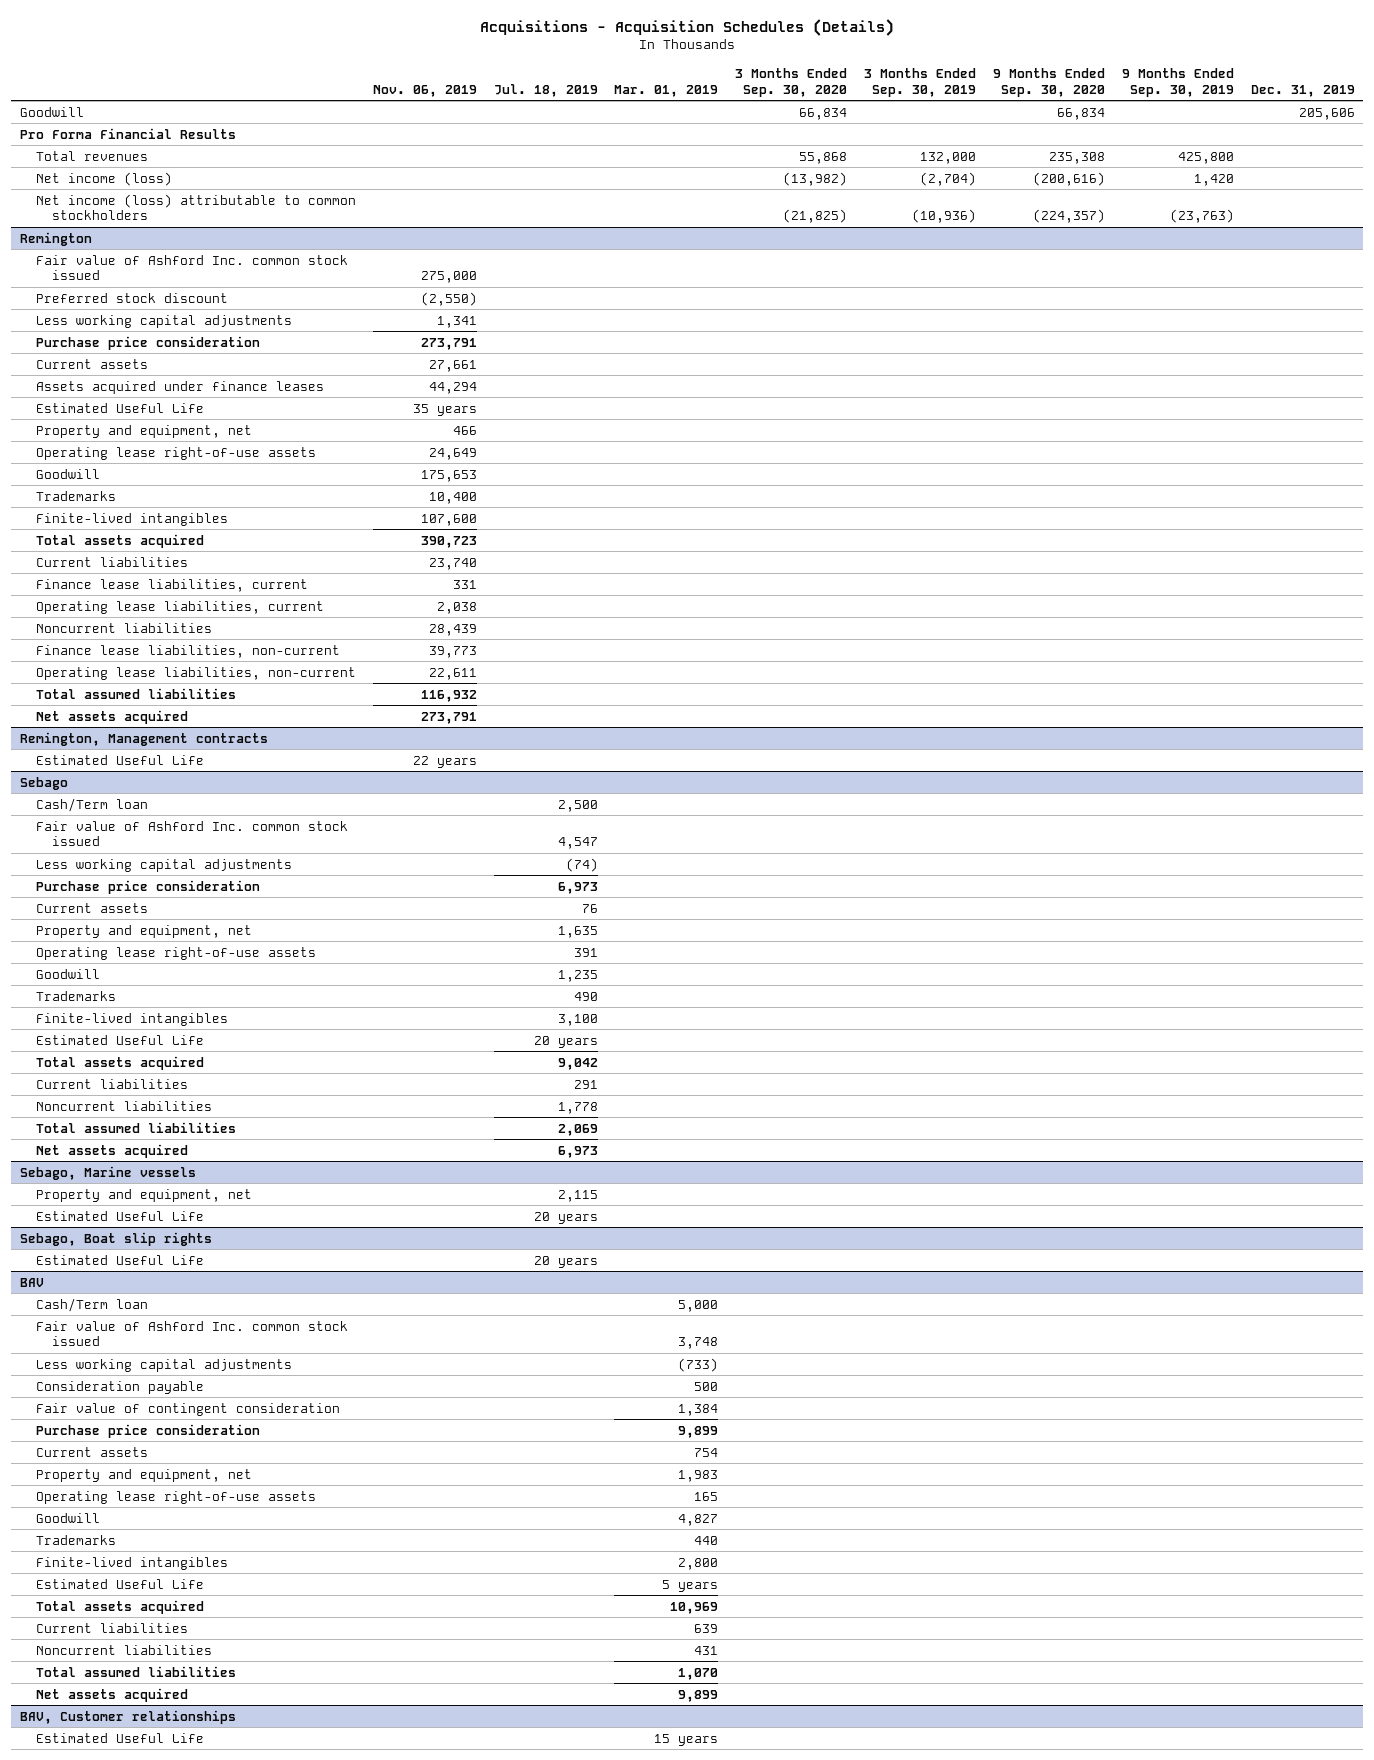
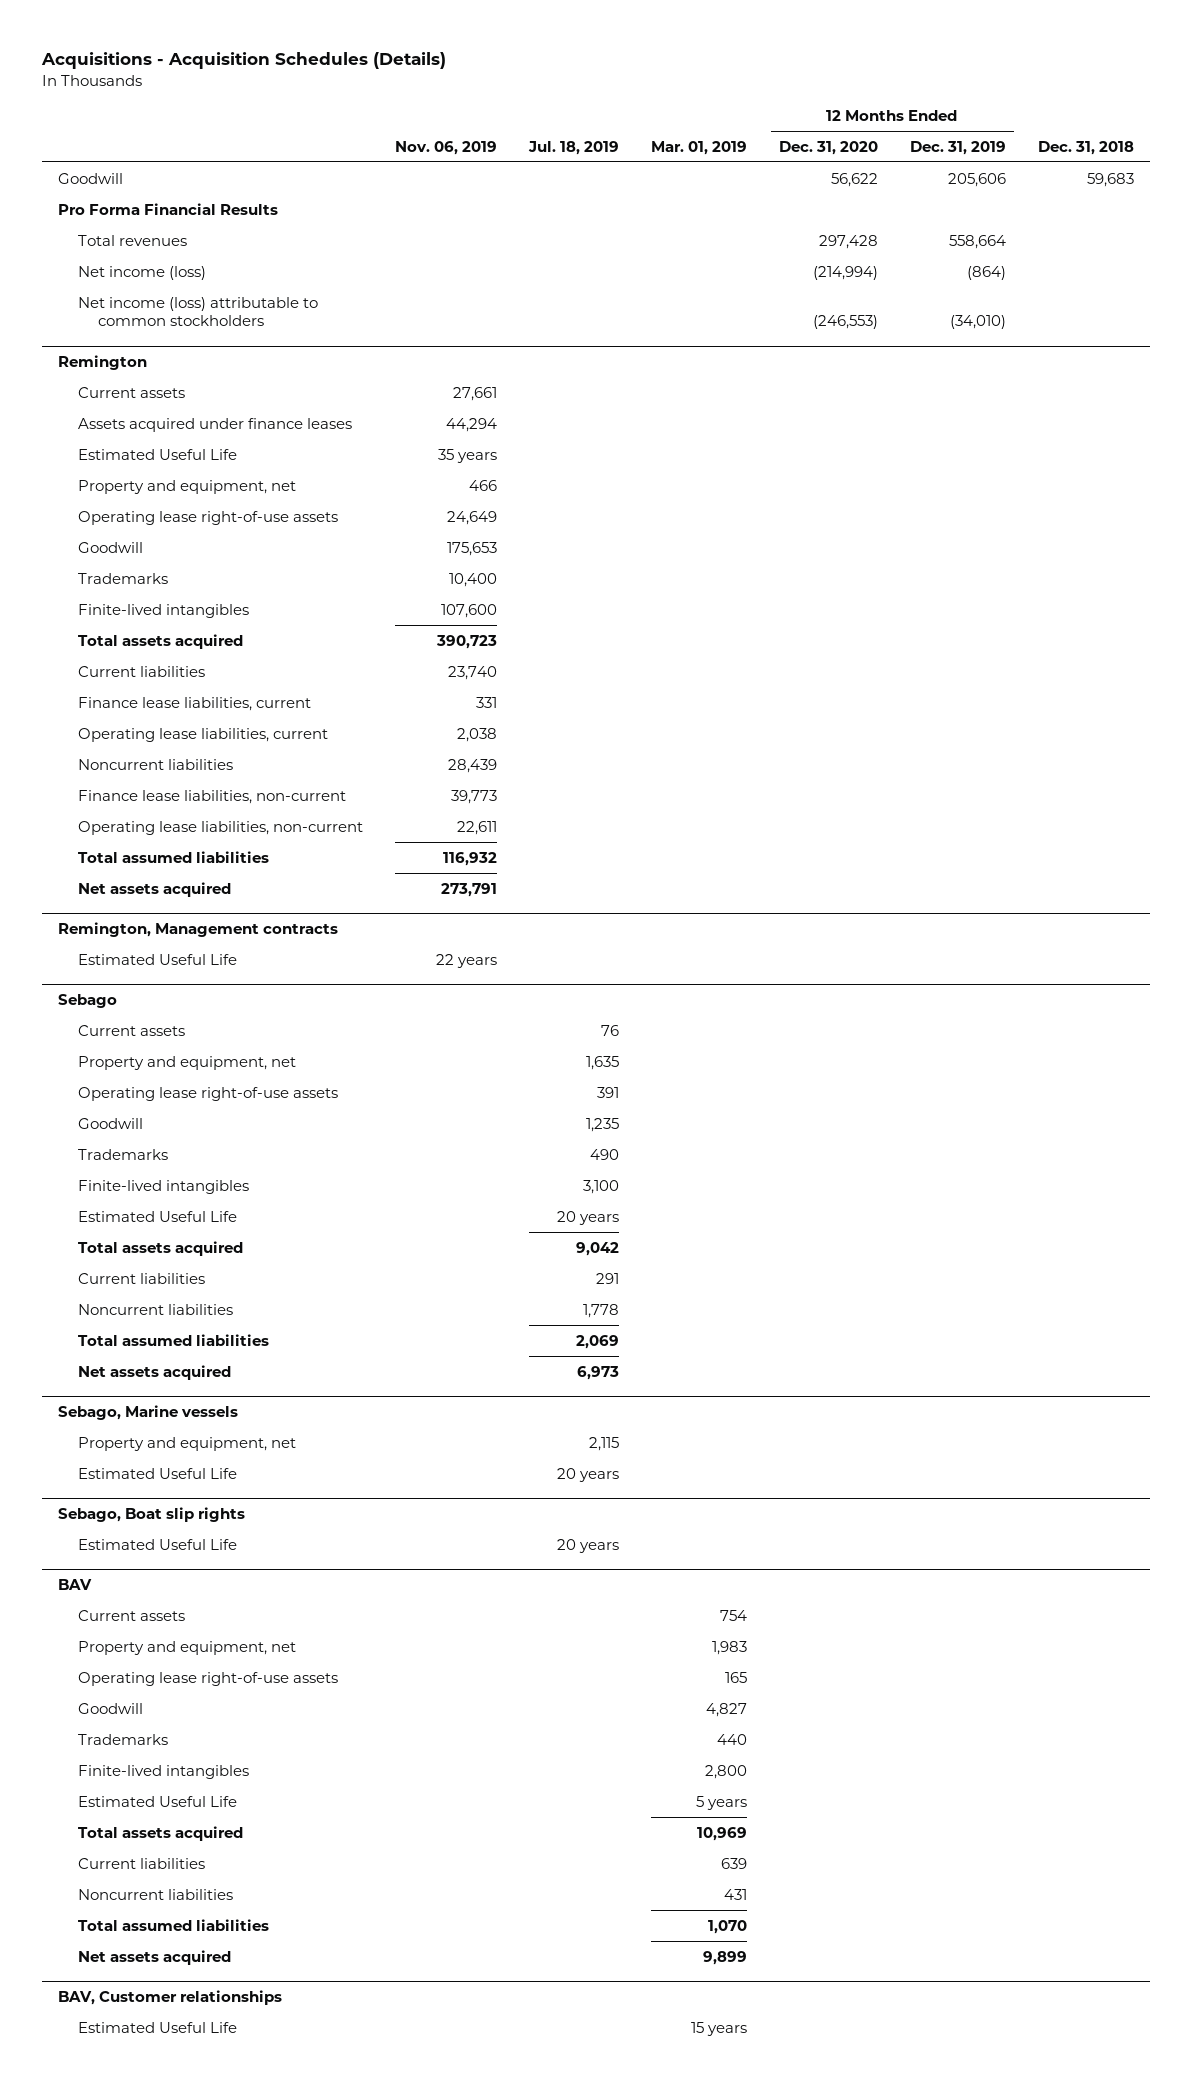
- | Nov. 06, 2019 | Jul. 18, 2019 | Mar. 01, 2019 | 3 Months Ended Sep. 30, 2020 | 3 Months Ended Sep. 30, 2019 | 9 Months Ended Sep. 30, 2020 | 9 Months Ended Sep. 30, 2019 | Dec. 31, 2019
+ | Nov. 06, 2019 | Jul. 18, 2019 | Mar. 01, 2019 | 12 Months Ended Dec. 31, 2020 | 12 Months Ended Dec. 31, 2019 | Dec. 31, 2018
@ Remington
- Fair value of Ashford Inc. common stock issued | 275,000 | | | | | | |
- Preferred stock discount | (2,550) | | | | | | |
- Less working capital adjustments | 1,341 | | | | | | |
- Purchase price consideration | 273,791 | | | | | | |
@ Sebago
- Cash/Term loan | | 2,500 | | | | | |
- Fair value of Ashford Inc. common stock issued | | 4,547 | | | | | |
- Less working capital adjustments | | (74) | | | | | |
- Purchase price consideration | | 6,973 | | | | | |
@ BAV
- Cash/Term loan | | | 5,000 | | | | |
- Fair value of Ashford Inc. common stock issued | | | 3,748 | | | | |
- Less working capital adjustments | | | (733) | | | | |
- Consideration payable | | | 500 | | | | |
- Fair value of contingent consideration | | | 1,384 | | | | |
- Purchase price consideration | | | 9,899 | | | | |

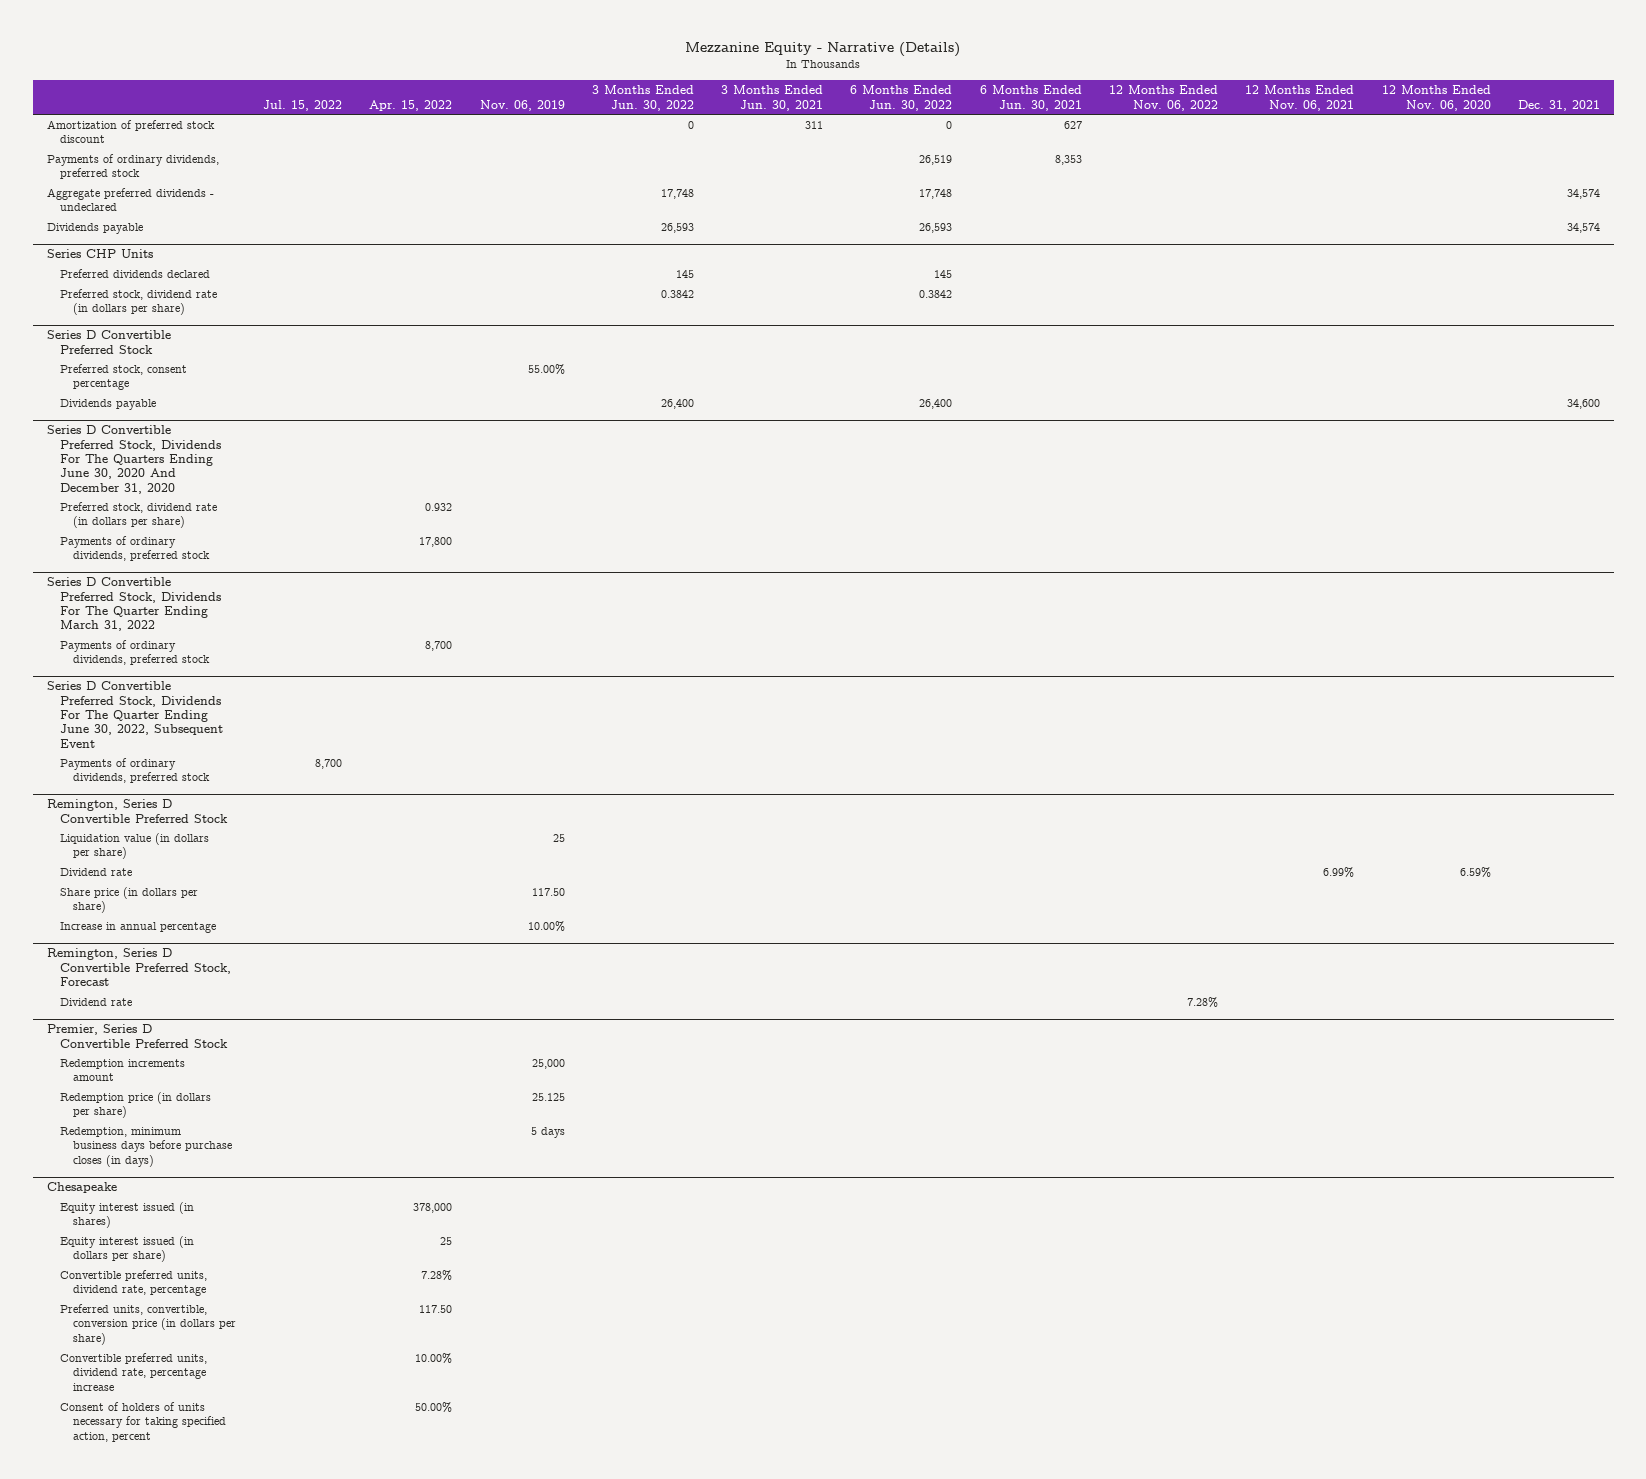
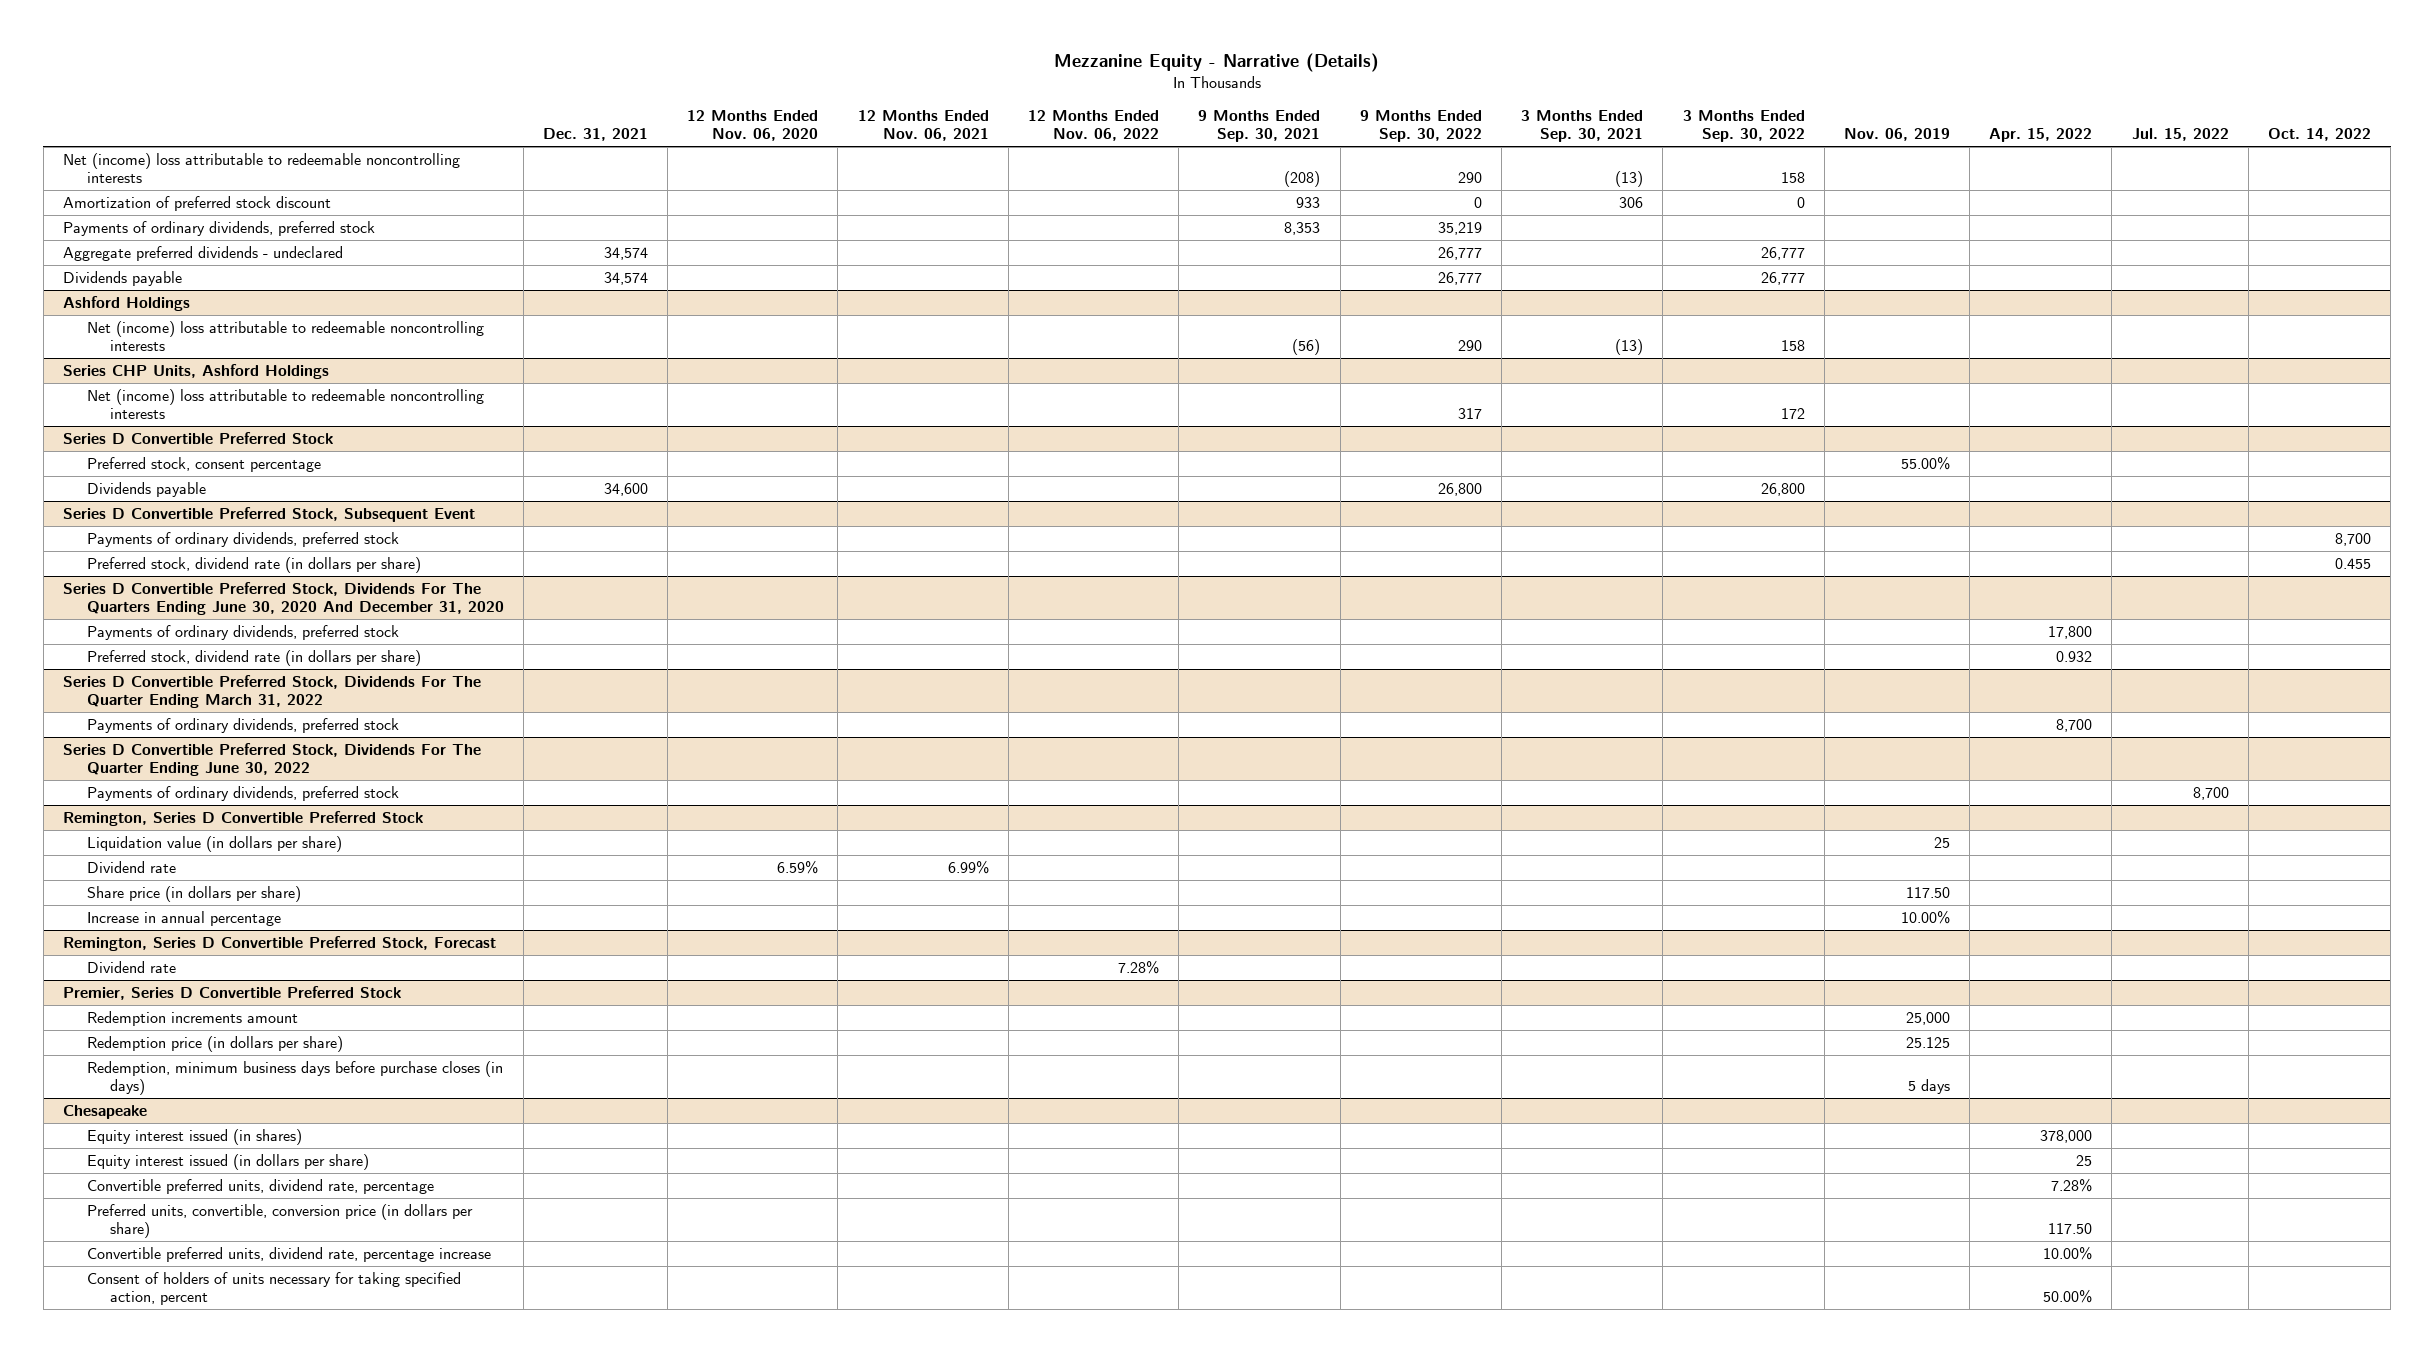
- | Jul. 15, 2022 | Apr. 15, 2022 | Nov. 06, 2019 | 3 Months Ended Jun. 30, 2022 | 3 Months Ended Jun. 30, 2021 | 6 Months Ended Jun. 30, 2022 | 6 Months Ended Jun. 30, 2021 | 12 Months Ended Nov. 06, 2022 | 12 Months Ended Nov. 06, 2021 | 12 Months Ended Nov. 06, 2020 | Dec. 31, 2021
+ | Dec. 31, 2021 | 12 Months Ended Nov. 06, 2020 | 12 Months Ended Nov. 06, 2021 | 12 Months Ended Nov. 06, 2022 | 9 Months Ended Sep. 30, 2021 | 9 Months Ended Sep. 30, 2022 | 3 Months Ended Sep. 30, 2021 | 3 Months Ended Sep. 30, 2022 | Nov. 06, 2019 | Apr. 15, 2022 | Jul. 15, 2022 | Oct. 14, 2022
+ Net (income) loss attributable to redeemable noncontrolling interests | | | | | (208) | 290 | (13) | 158 | | | |
- Series CHP Units
- Preferred dividends declared | | | | 145 | | 145 | | | | |
- Preferred stock, dividend rate (in dollars per share) | | | | 0.3842 | | 0.3842 | | | | |
+ Ashford Holdings
+ Net (income) loss attributable to redeemable noncontrolling interests | | | | | (56) | 290 | (13) | 158 | | | |
+ Series CHP Units, Ashford Holdings
+ Net (income) loss attributable to redeemable noncontrolling interests | | | | | | 317 | | 172 | | | |
+ Series D Convertible Preferred Stock, Subsequent Event
+ Payments of ordinary dividends, preferred stock | | | | | | | | | | | | 8,700
+ Preferred stock, dividend rate (in dollars per share) | | | | | | | | | | | | 0.455
@ Series D Convertible Preferred Stock, Dividends For The Quarters Ending June 30, 2020 And December 31, 2020
moved down: Preferred stock, dividend rate (in dollars per share) | | | | | | | | | | 0.932 | |
- Series D Convertible Preferred Stock, Dividends For The Quarter Ending June 30, 2022, Subsequent Event
+ Series D Convertible Preferred Stock, Dividends For The Quarter Ending June 30, 2022

